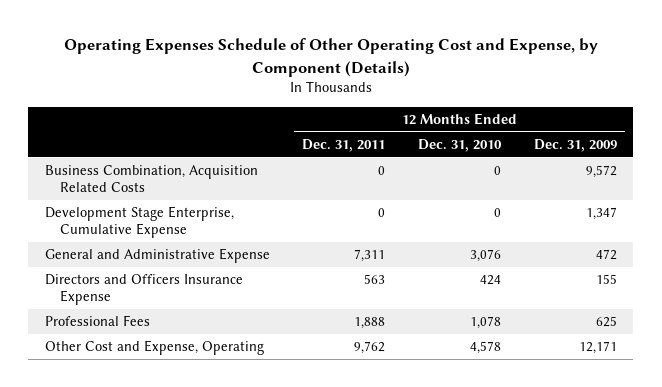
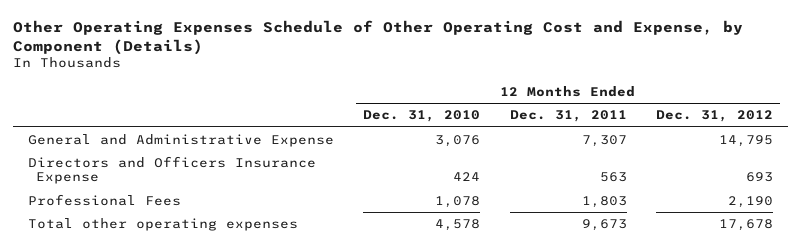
- Operating Expenses Schedule of Other Operating Cost and Expense, by Component (Details)
+ Other Operating Expenses Schedule of Other Operating Cost and Expense, by Component (Details)
- | 12 Months Ended Dec. 31, 2011 | 12 Months Ended Dec. 31, 2010 | 12 Months Ended Dec. 31, 2009
+ | 12 Months Ended Dec. 31, 2010 | 12 Months Ended Dec. 31, 2011 | 12 Months Ended Dec. 31, 2012
- Business Combination, Acquisition Related Costs | 0 | 0 | 9,572
- Development Stage Enterprise, Cumulative Expense | 0 | 0 | 1,347
- General and Administrative Expense | 7,311 | 3,076 | 472
+ General and Administrative Expense | 3,076 | 7,307 | 14,795
- Professional Fees | 1,888 | 1,078 | 625
- Other Cost and Expense, Operating | 9,762 | 4,578 | 12,171
+ Professional Fees | 1,078 | 1,803 | 2,190
+ Total other operating expenses | 4,578 | 9,673 | 17,678

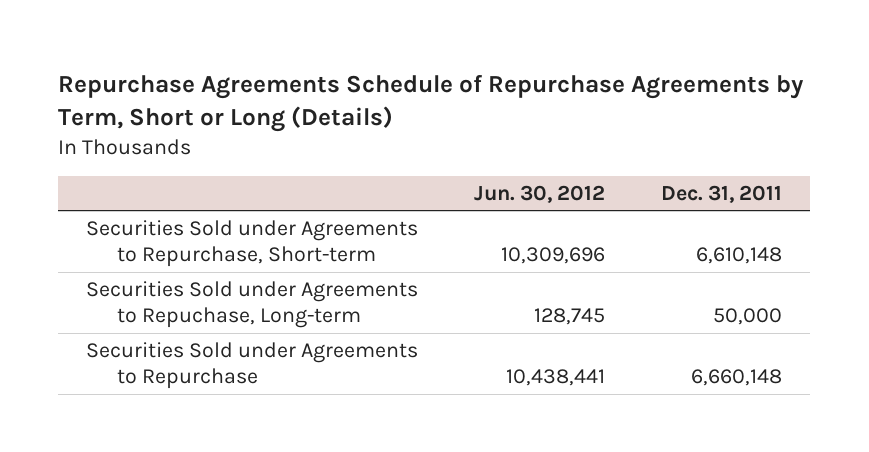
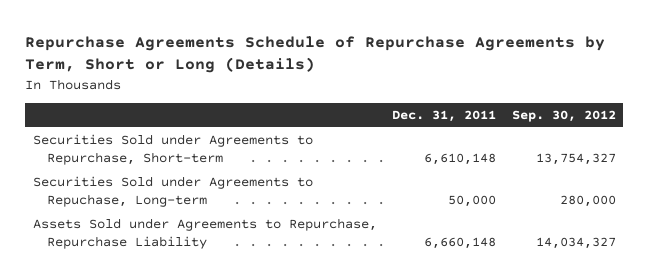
- | Jun. 30, 2012 | Dec. 31, 2011
+ | Dec. 31, 2011 | Sep. 30, 2012
- Securities Sold under Agreements to Repurchase | 10,438,441 | 6,660,148
+ Assets Sold under Agreements to Repurchase, Repurchase Liability | 6,660,148 | 14,034,327

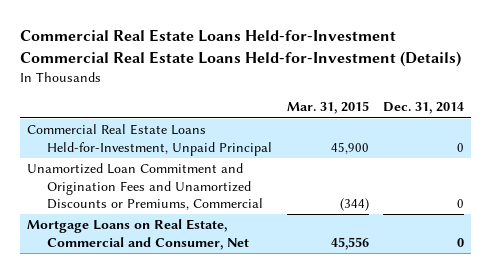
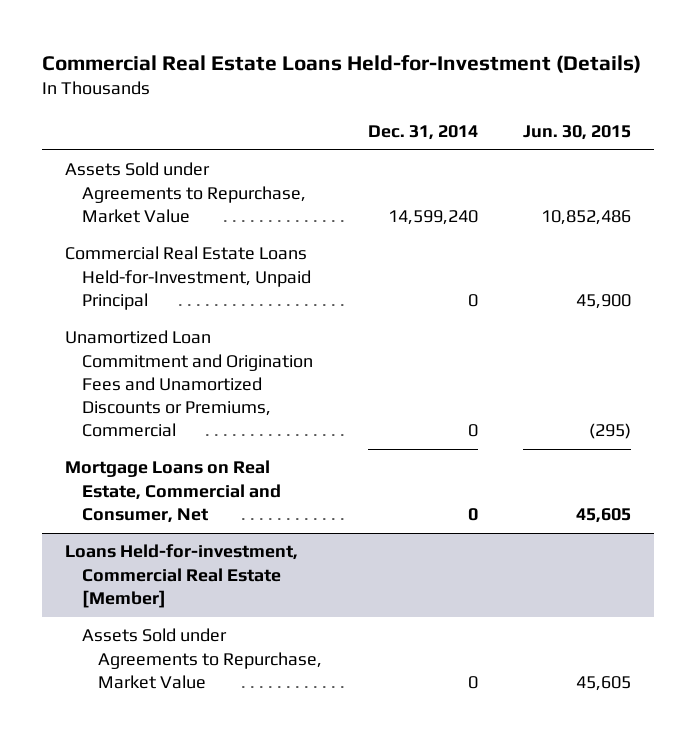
- Commercial Real Estate Loans Held-for-Investment Commercial Real Estate Loans Held-for-Investment (Details)
+ Commercial Real Estate Loans Held-for-Investment (Details)
- | Mar. 31, 2015 | Dec. 31, 2014
+ | Dec. 31, 2014 | Jun. 30, 2015
+ Assets Sold under Agreements to Repurchase, Market Value | 14,599,240 | 10,852,486
+ Loans Held-for-investment, Commercial Real Estate [Member]
+ Assets Sold under Agreements to Repurchase, Market Value | 0 | 45,605

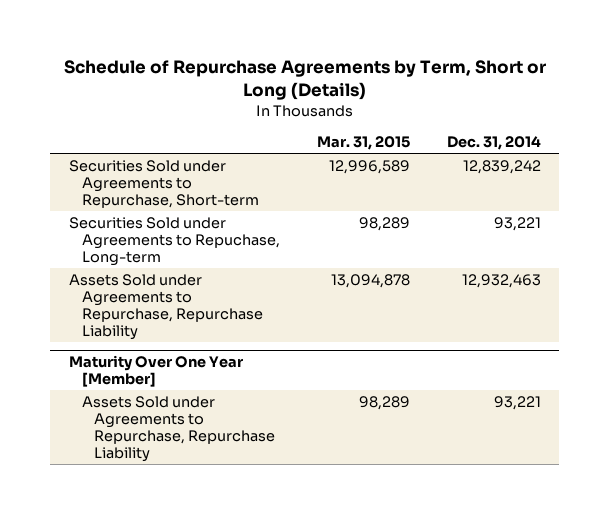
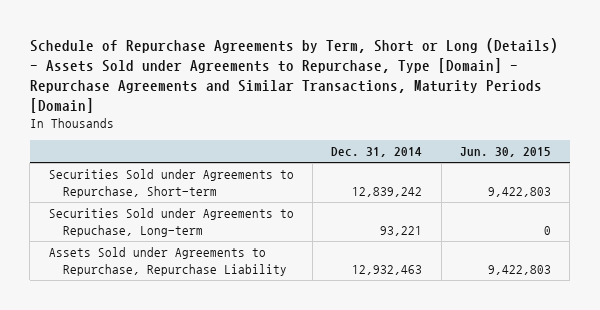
- Schedule of Repurchase Agreements by Term, Short or Long (Details)
+ Schedule of Repurchase Agreements by Term, Short or Long (Details) - Assets Sold under Agreements to Repurchase, Type [Domain] - Repurchase Agreements and Similar Transactions, Maturity Periods [Domain]
- | Mar. 31, 2015 | Dec. 31, 2014
+ | Dec. 31, 2014 | Jun. 30, 2015
- Maturity Over One Year [Member]
- Assets Sold under Agreements to Repurchase, Repurchase Liability | 98,289 | 93,221

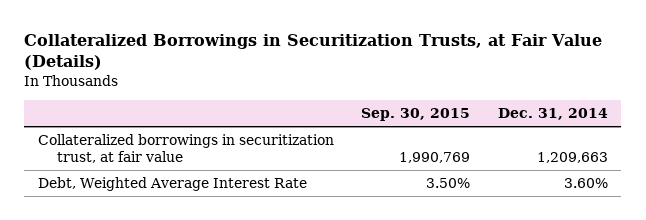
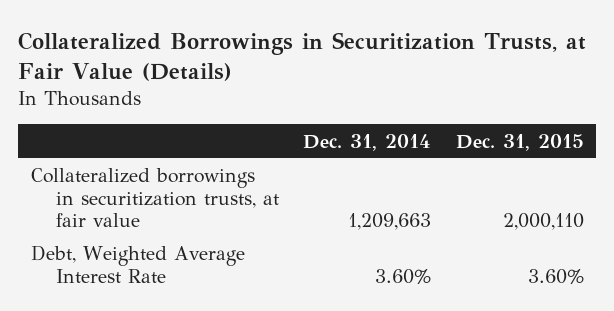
- | Sep. 30, 2015 | Dec. 31, 2014
+ | Dec. 31, 2014 | Dec. 31, 2015
- Collateralized borrowings in securitization trust, at fair value | 1,990,769 | 1,209,663
+ Collateralized borrowings in securitization trusts, at fair value | 1,209,663 | 2,000,110

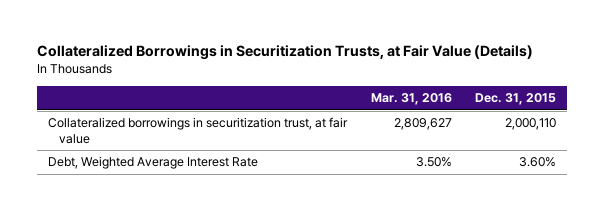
- | Dec. 31, 2014 | Dec. 31, 2015
+ | Mar. 31, 2016 | Dec. 31, 2015
- Collateralized borrowings in securitization trusts, at fair value | 1,209,663 | 2,000,110
+ Collateralized borrowings in securitization trust, at fair value | 2,809,627 | 2,000,110

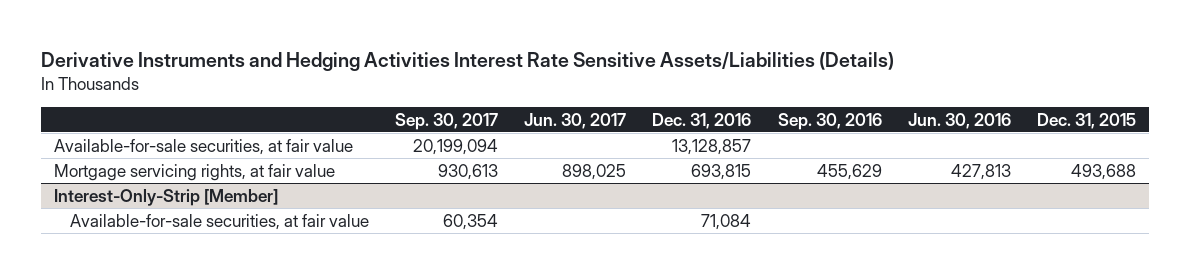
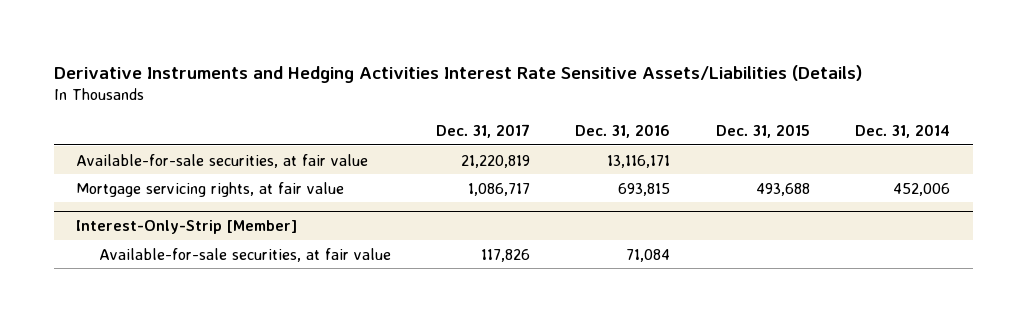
- | Sep. 30, 2017 | Jun. 30, 2017 | Dec. 31, 2016 | Sep. 30, 2016 | Jun. 30, 2016 | Dec. 31, 2015
+ | Dec. 31, 2017 | Dec. 31, 2016 | Dec. 31, 2015 | Dec. 31, 2014
- Available-for-sale securities, at fair value | 20,199,094 | | 13,128,857 | | |
+ Available-for-sale securities, at fair value | 21,220,819 | 13,116,171 | |

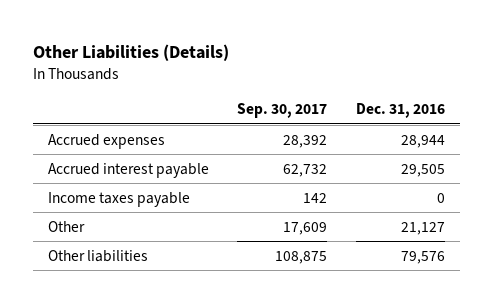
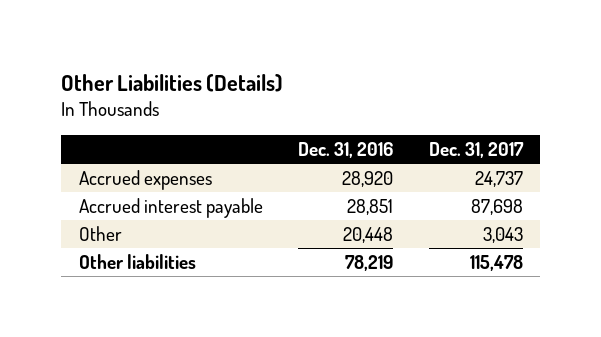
- | Sep. 30, 2017 | Dec. 31, 2016
+ | Dec. 31, 2016 | Dec. 31, 2017
- Accrued expenses | 28,392 | 28,944
- Accrued interest payable | 62,732 | 29,505
- Income taxes payable | 142 | 0
- Other | 17,609 | 21,127
- Other liabilities | 108,875 | 79,576
+ Accrued expenses | 28,920 | 24,737
+ Accrued interest payable | 28,851 | 87,698
+ Other | 20,448 | 3,043
+ Other liabilities | 78,219 | 115,478

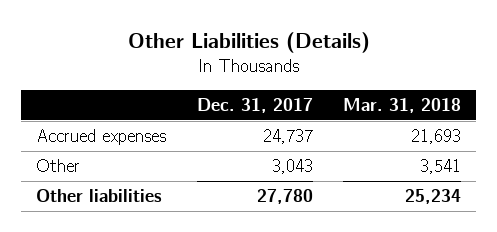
- | Dec. 31, 2016 | Dec. 31, 2017
+ | Dec. 31, 2017 | Mar. 31, 2018
- Accrued interest payable | 28,851 | 87,698
- Other liabilities | 78,219 | 115,478
+ Other liabilities | 27,780 | 25,234

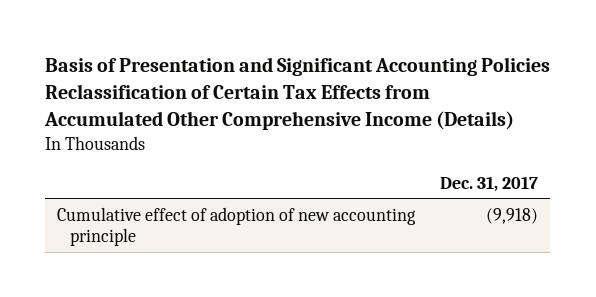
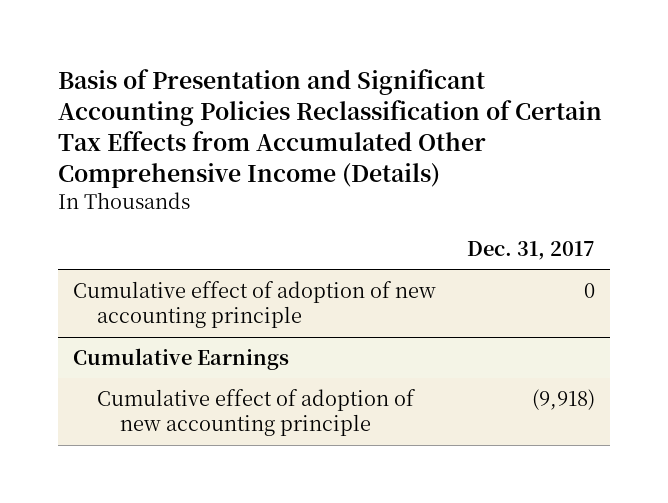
+ Cumulative effect of adoption of new accounting principle | 0
+ Cumulative Earnings

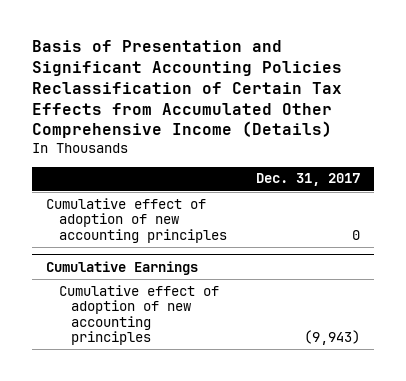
- Cumulative effect of adoption of new accounting principle | 0
+ Cumulative effect of adoption of new accounting principles | 0
@ Cumulative Earnings
- Cumulative effect of adoption of new accounting principle | (9,918)
+ Cumulative effect of adoption of new accounting principles | (9,943)

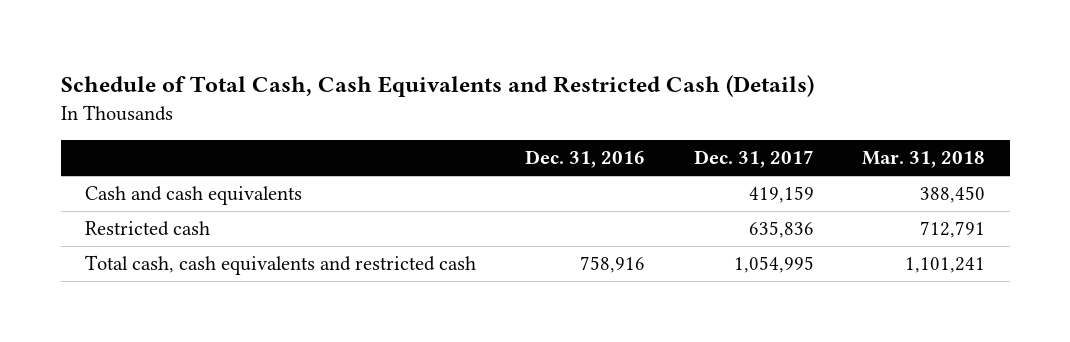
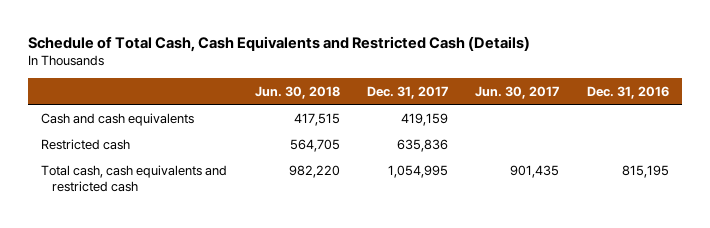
- | Dec. 31, 2016 | Dec. 31, 2017 | Mar. 31, 2018
+ | Jun. 30, 2018 | Dec. 31, 2017 | Jun. 30, 2017 | Dec. 31, 2016
- Total cash, cash equivalents and restricted cash | 758,916 | 1,054,995 | 1,101,241
+ Total cash, cash equivalents and restricted cash | 982,220 | 1,054,995 | 901,435 | 815,195

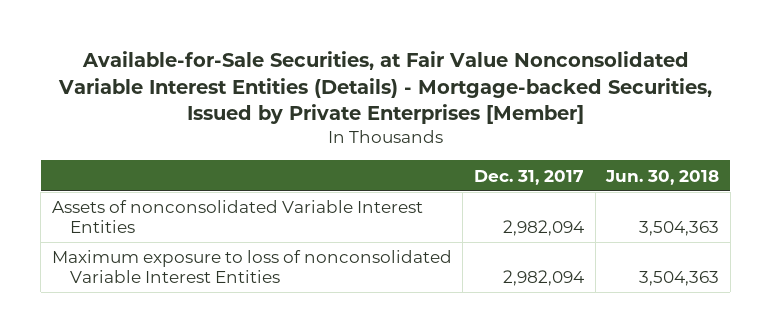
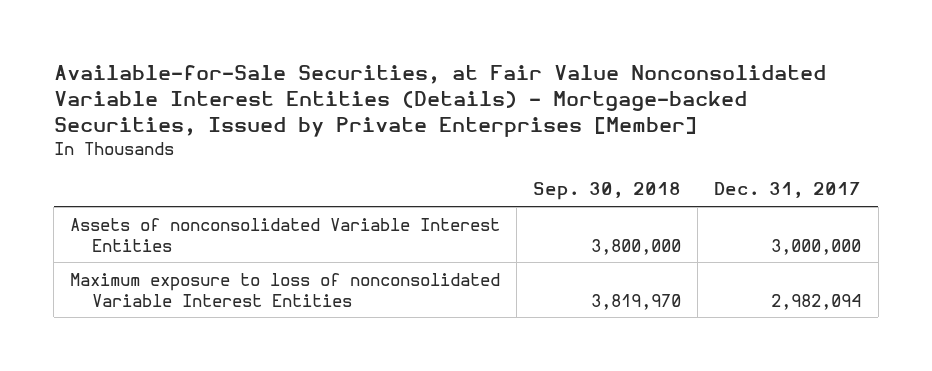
- | Dec. 31, 2017 | Jun. 30, 2018
+ | Sep. 30, 2018 | Dec. 31, 2017
- Assets of nonconsolidated Variable Interest Entities | 2,982,094 | 3,504,363
+ Assets of nonconsolidated Variable Interest Entities | 3,800,000 | 3,000,000

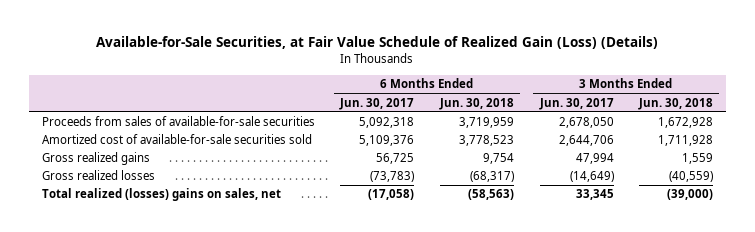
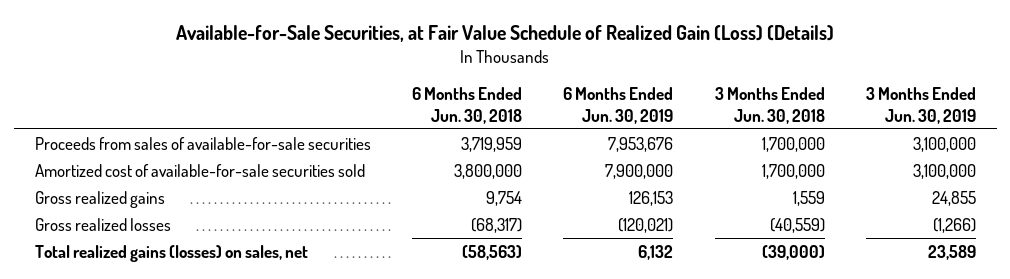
- | 6 Months Ended Jun. 30, 2017 | 6 Months Ended Jun. 30, 2018 | 3 Months Ended Jun. 30, 2017 | 3 Months Ended Jun. 30, 2018
+ | 6 Months Ended Jun. 30, 2018 | 6 Months Ended Jun. 30, 2019 | 3 Months Ended Jun. 30, 2018 | 3 Months Ended Jun. 30, 2019
- Proceeds from sales of available-for-sale securities | 5,092,318 | 3,719,959 | 2,678,050 | 1,672,928
- Amortized cost of available-for-sale securities sold | 5,109,376 | 3,778,523 | 2,644,706 | 1,711,928
+ Proceeds from sales of available-for-sale securities | 3,719,959 | 7,953,676 | 1,700,000 | 3,100,000
+ Amortized cost of available-for-sale securities sold | 3,800,000 | 7,900,000 | 1,700,000 | 3,100,000
- Total realized (losses) gains on sales, net | (17,058) | (58,563) | 33,345 | (39,000)
+ Total realized gains (losses) on sales, net | (58,563) | 6,132 | (39,000) | 23,589

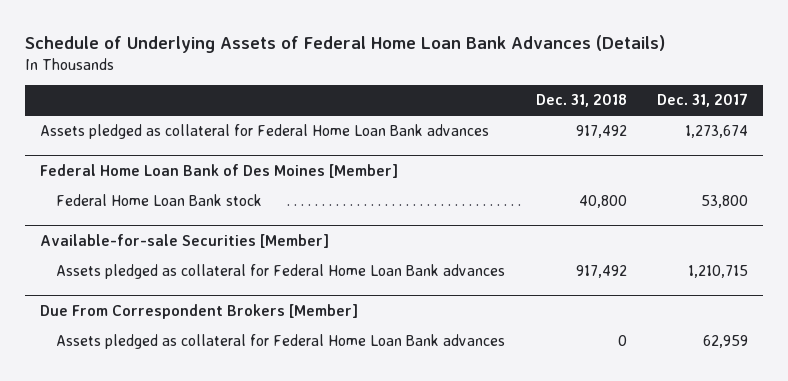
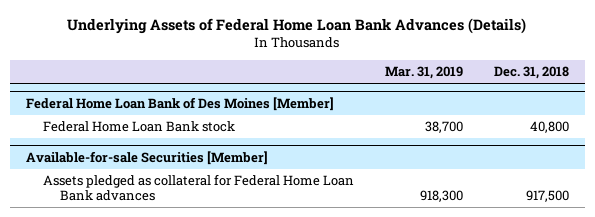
- Schedule of Underlying Assets of Federal Home Loan Bank Advances (Details)
+ Underlying Assets of Federal Home Loan Bank Advances (Details)
- | Dec. 31, 2018 | Dec. 31, 2017
+ | Mar. 31, 2019 | Dec. 31, 2018
- Assets pledged as collateral for Federal Home Loan Bank advances | 917,492 | 1,273,674
@ Available-for-sale Securities [Member]
- Assets pledged as collateral for Federal Home Loan Bank advances | 917,492 | 1,210,715
- Due From Correspondent Brokers [Member]
- Assets pledged as collateral for Federal Home Loan Bank advances | 0 | 62,959
@ Available-for-sale Securities [Member]
+ Assets pledged as collateral for Federal Home Loan Bank advances | 918,300 | 917,500

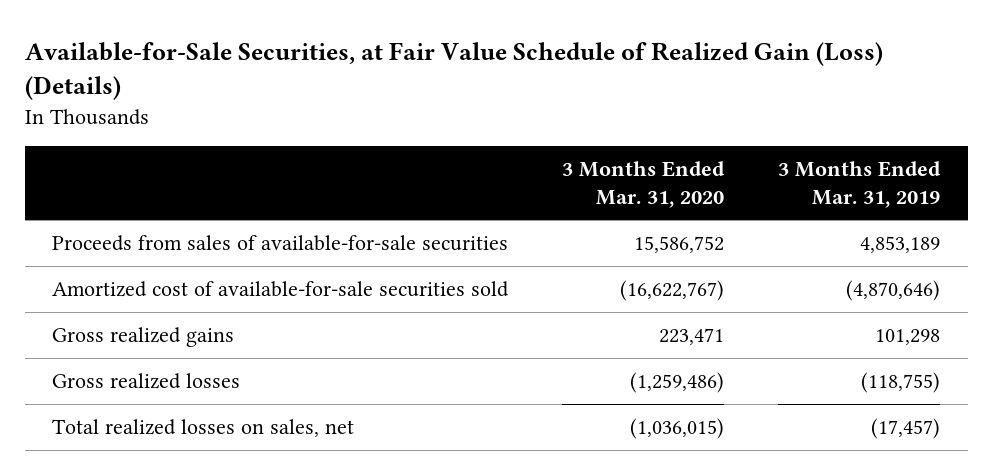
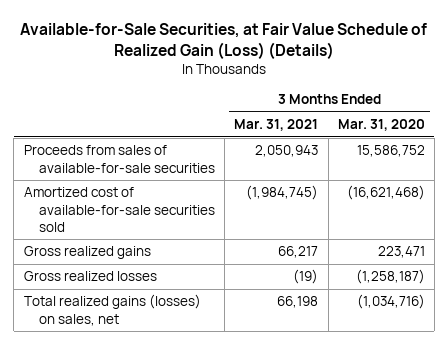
- | 3 Months Ended Mar. 31, 2020 | 3 Months Ended Mar. 31, 2019
+ | 3 Months Ended Mar. 31, 2021 | 3 Months Ended Mar. 31, 2020
- Amortized cost of available-for-sale securities sold | (16,622,767) | (4,870,646)
+ Amortized cost of available-for-sale securities sold | (1,984,745) | (16,621,468)
- Gross realized losses | (1,259,486) | (118,755)
- Total realized losses on sales, net | (1,036,015) | (17,457)
+ Gross realized losses | (19) | (1,258,187)
+ Total realized gains (losses) on sales, net | 66,198 | (1,034,716)

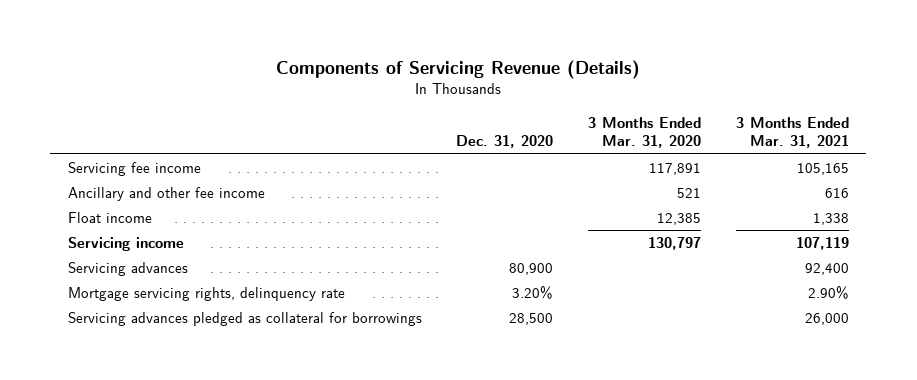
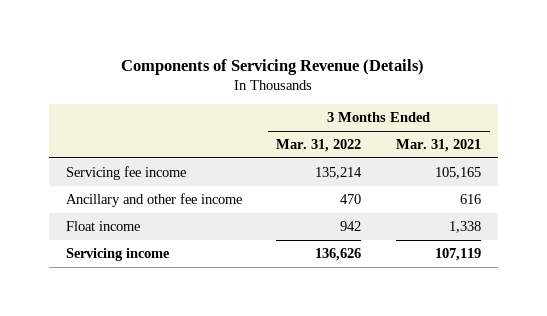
- | Dec. 31, 2020 | 3 Months Ended Mar. 31, 2020 | 3 Months Ended Mar. 31, 2021
+ | 3 Months Ended Mar. 31, 2022 | 3 Months Ended Mar. 31, 2021
- Servicing advances | 80,900 | | 92,400
- Mortgage servicing rights, delinquency rate | 3.20% | | 2.90%
- Servicing advances pledged as collateral for borrowings | 28,500 | | 26,000

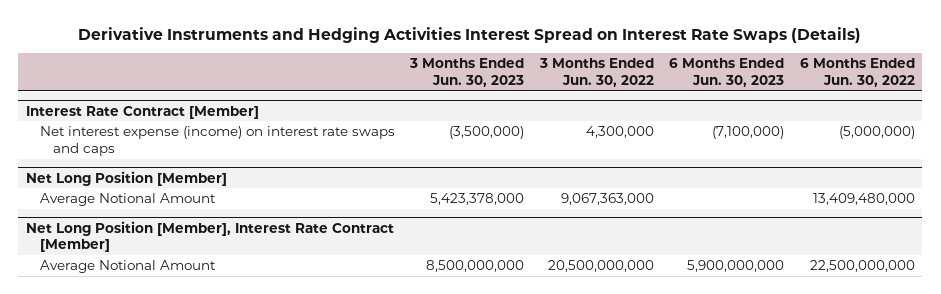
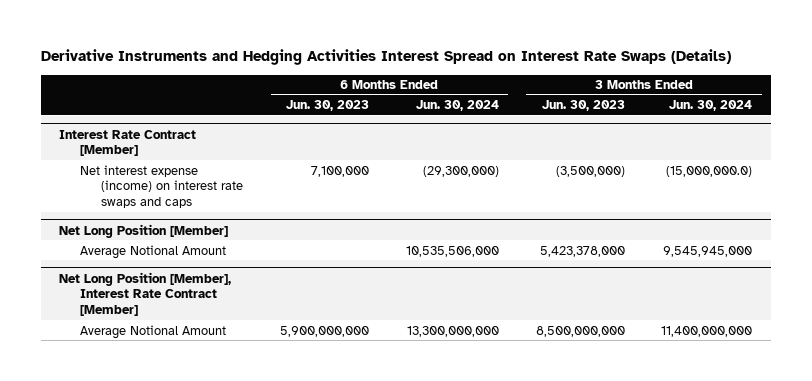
- | 3 Months Ended Jun. 30, 2023 | 3 Months Ended Jun. 30, 2022 | 6 Months Ended Jun. 30, 2023 | 6 Months Ended Jun. 30, 2022
+ | 6 Months Ended Jun. 30, 2023 | 6 Months Ended Jun. 30, 2024 | 3 Months Ended Jun. 30, 2023 | 3 Months Ended Jun. 30, 2024
@ Interest Rate Contract [Member]
- Net interest expense (income) on interest rate swaps and caps | (3,500,000) | 4,300,000 | (7,100,000) | (5,000,000)
+ Net interest expense (income) on interest rate swaps and caps | 7,100,000 | (29,300,000) | (3,500,000) | (15,000,000.0)

